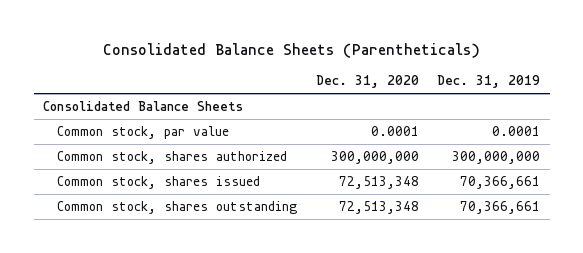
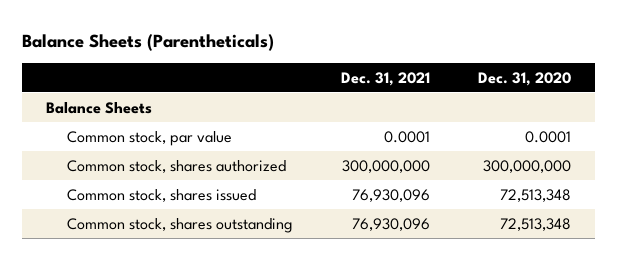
- Consolidated Balance Sheets (Parentheticals)
+ Balance Sheets (Parentheticals)
- | Dec. 31, 2020 | Dec. 31, 2019
+ | Dec. 31, 2021 | Dec. 31, 2020
- Consolidated Balance Sheets
+ Balance Sheets

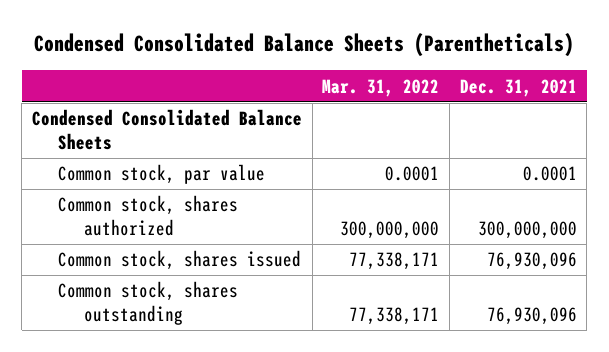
- Balance Sheets (Parentheticals)
+ Condensed Consolidated Balance Sheets (Parentheticals)
- | Dec. 31, 2021 | Dec. 31, 2020
+ | Mar. 31, 2022 | Dec. 31, 2021
- Balance Sheets
+ Condensed Consolidated Balance Sheets

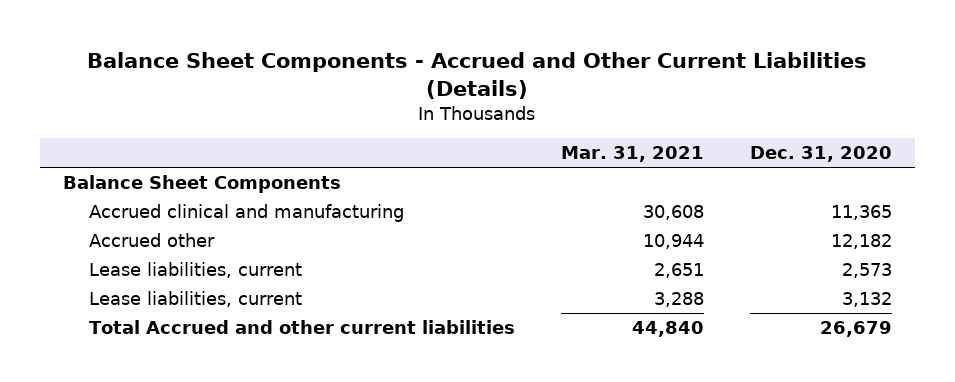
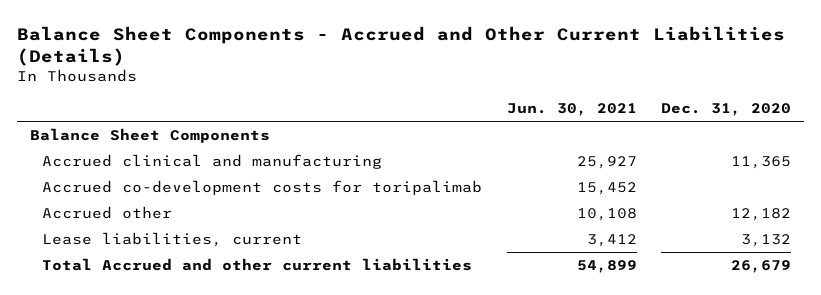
- | Mar. 31, 2021 | Dec. 31, 2020
+ | Jun. 30, 2021 | Dec. 31, 2020
+ Accrued co-development costs for toripalimab | 15,452 |
- Lease liabilities, current | 2,651 | 2,573

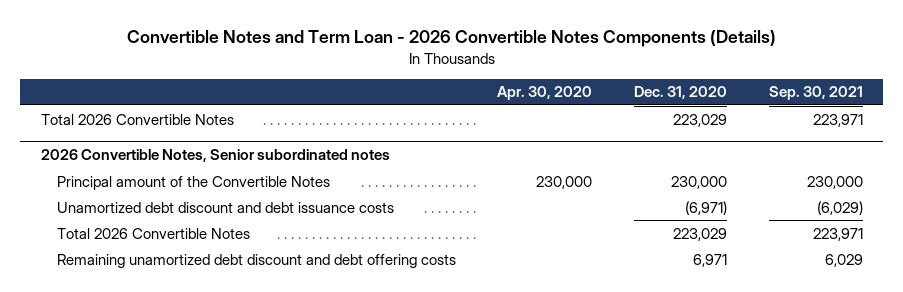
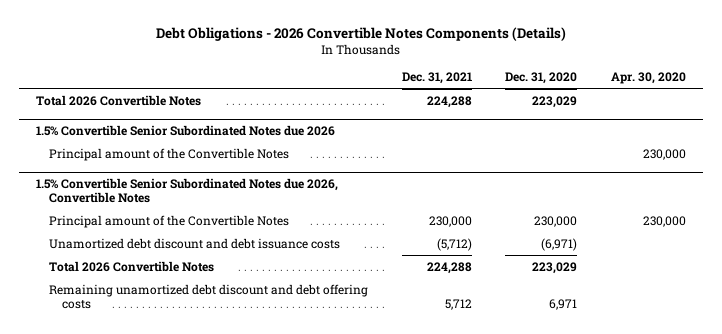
- Convertible Notes and Term Loan - 2026 Convertible Notes Components (Details)
+ Debt Obligations - 2026 Convertible Notes Components (Details)
- | Apr. 30, 2020 | Dec. 31, 2020 | Sep. 30, 2021
+ | Dec. 31, 2021 | Dec. 31, 2020 | Apr. 30, 2020
- 2026 Convertible Notes, Senior subordinated notes
+ 1.5% Convertible Senior Subordinated Notes due 2026
+ Principal amount of the Convertible Notes | | | 230,000
+ 1.5% Convertible Senior Subordinated Notes due 2026, Convertible Notes

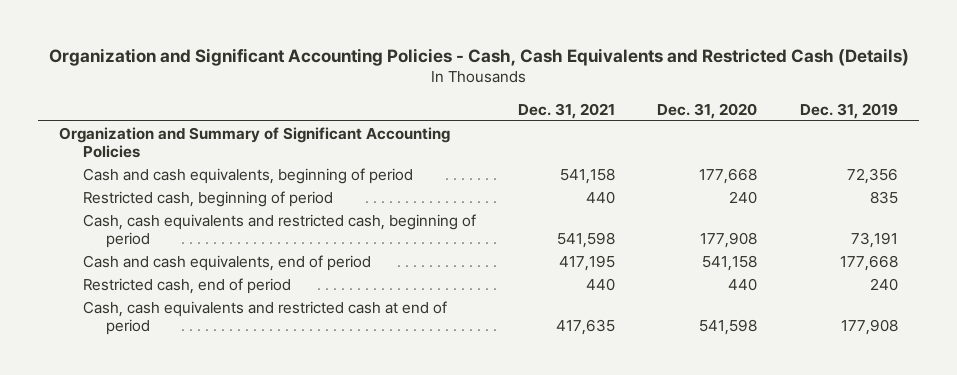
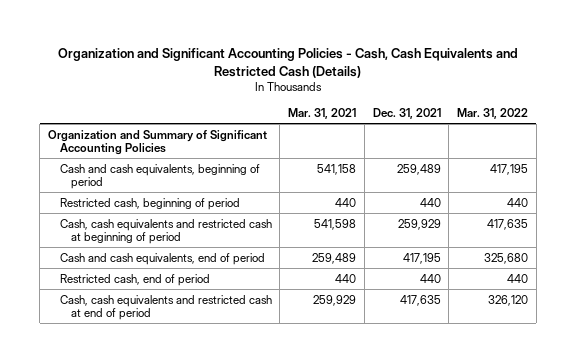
- | Dec. 31, 2021 | Dec. 31, 2020 | Dec. 31, 2019
+ | Mar. 31, 2021 | Dec. 31, 2021 | Mar. 31, 2022
- Cash and cash equivalents, beginning of period | 541,158 | 177,668 | 72,356
+ Cash and cash equivalents, beginning of period | 541,158 | 259,489 | 417,195
- Cash, cash equivalents and restricted cash, beginning of period | 541,598 | 177,908 | 73,191
+ Cash, cash equivalents and restricted cash at beginning of period | 541,598 | 259,929 | 417,635

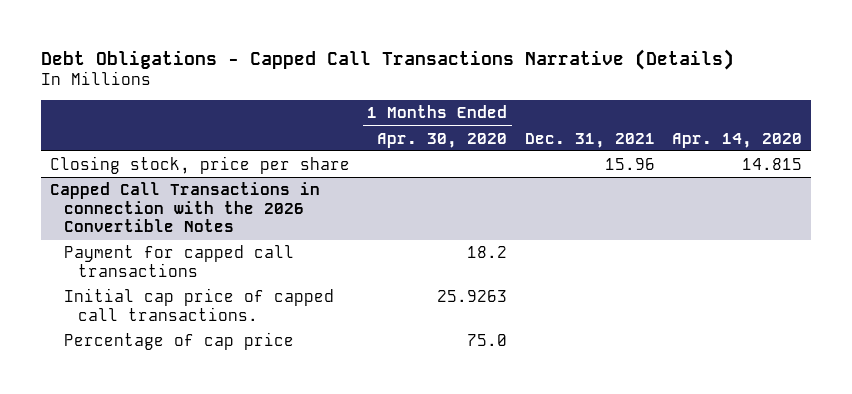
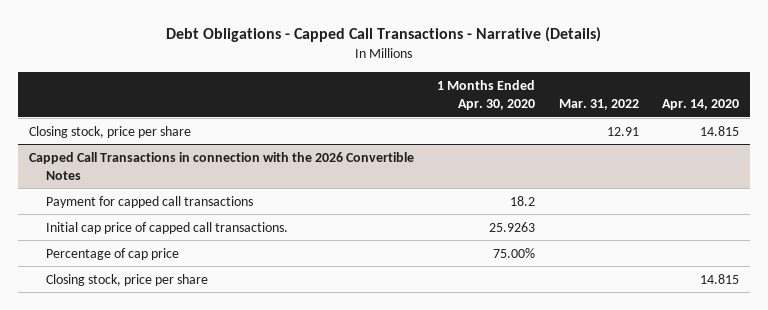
- Debt Obligations - Capped Call Transactions Narrative (Details)
+ Debt Obligations - Capped Call Transactions - Narrative (Details)
- | 1 Months Ended Apr. 30, 2020 | Dec. 31, 2021 | Apr. 14, 2020
+ | 1 Months Ended Apr. 30, 2020 | Mar. 31, 2022 | Apr. 14, 2020
@ Capped Call Transactions in connection with the 2026 Convertible Notes
- Percentage of cap price | 75.0 | |
+ Percentage of cap price | 75.00% | |
+ Closing stock, price per share | | | 14.815

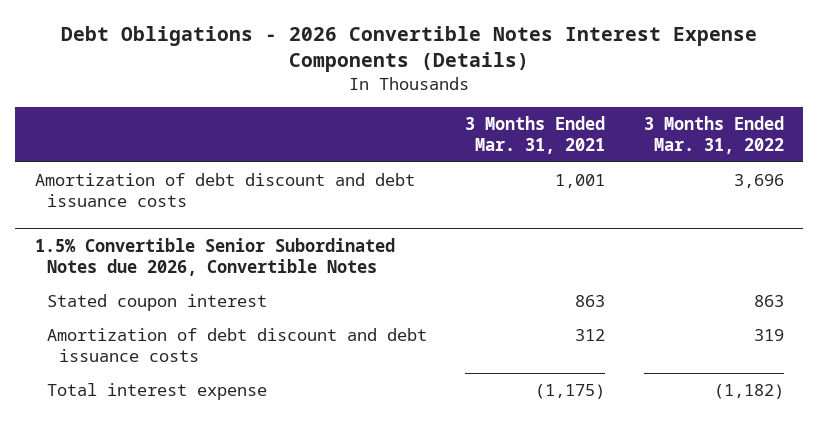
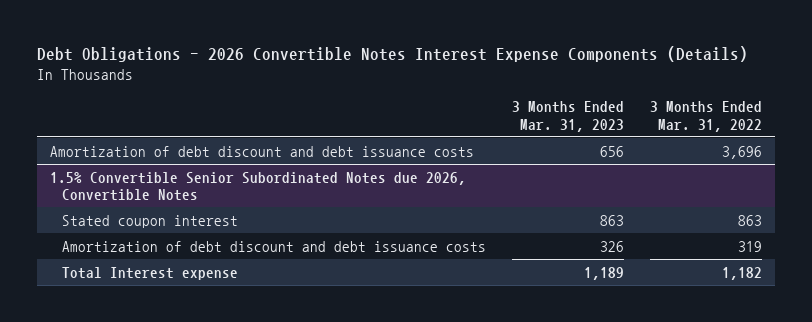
- | 3 Months Ended Mar. 31, 2021 | 3 Months Ended Mar. 31, 2022
+ | 3 Months Ended Mar. 31, 2023 | 3 Months Ended Mar. 31, 2022
@ 1.5% Convertible Senior Subordinated Notes due 2026, Convertible Notes
- Total interest expense | (1,175) | (1,182)
+ Total Interest expense | 1,189 | 1,182

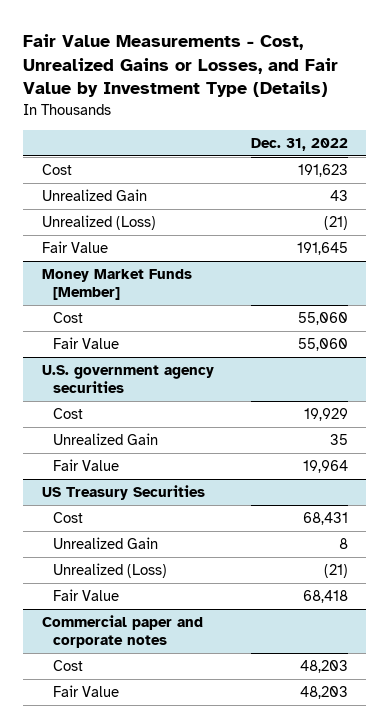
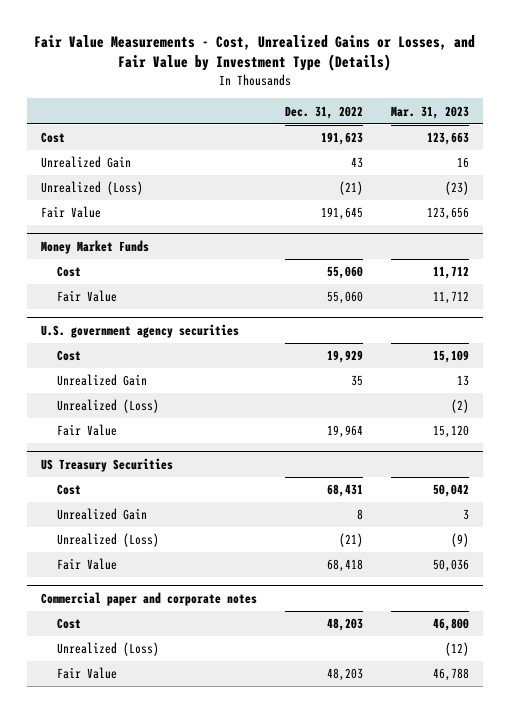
- | Dec. 31, 2022
+ | Dec. 31, 2022 | Mar. 31, 2023
- Money Market Funds [Member]
+ Money Market Funds
@ U.S. government agency securities
+ Unrealized (Loss) | | (2)
@ Commercial paper and corporate notes
+ Unrealized (Loss) | | (12)

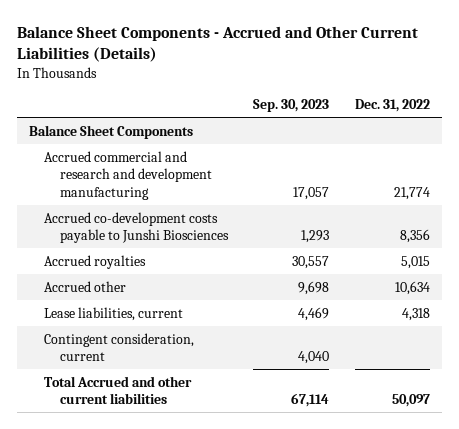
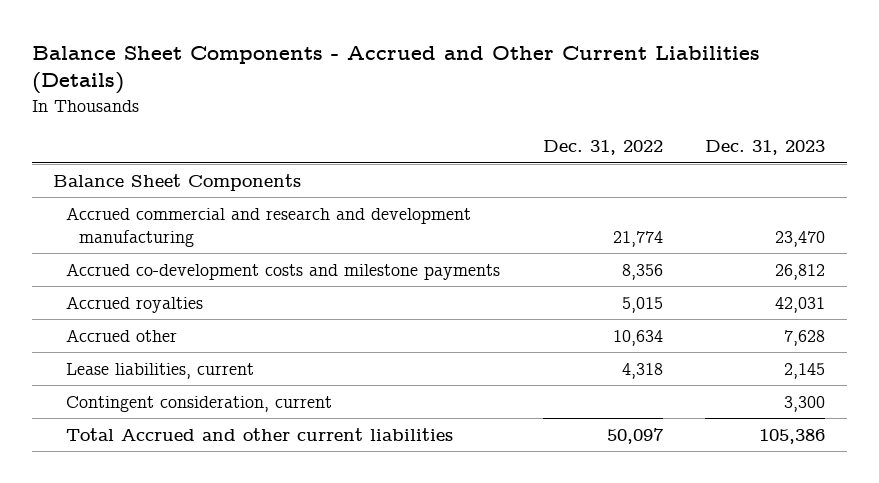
- | Sep. 30, 2023 | Dec. 31, 2022
+ | Dec. 31, 2022 | Dec. 31, 2023
- Accrued co-development costs payable to Junshi Biosciences | 1,293 | 8,356
+ Accrued co-development costs and milestone payments | 8,356 | 26,812

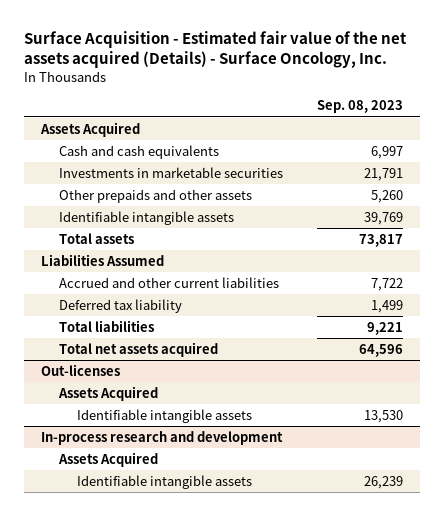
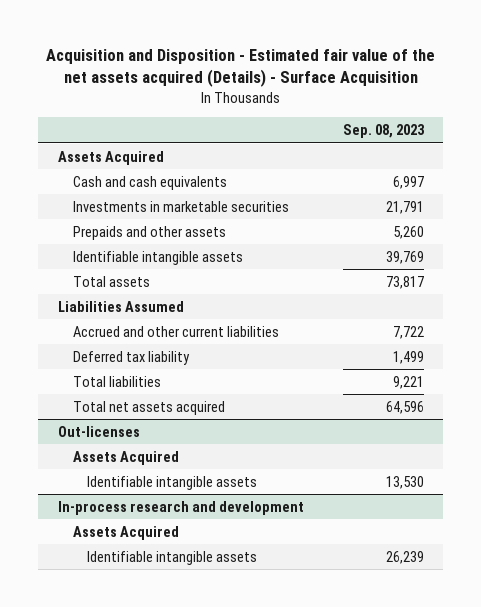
- Surface Acquisition - Estimated fair value of the net assets acquired (Details) - Surface Oncology, Inc.
+ Acquisition and Disposition - Estimated fair value of the net assets acquired (Details) - Surface Acquisition
- Other prepaids and other assets | 5,260
+ Prepaids and other assets | 5,260

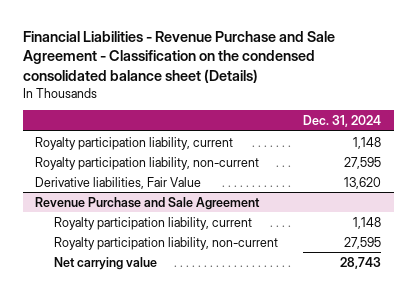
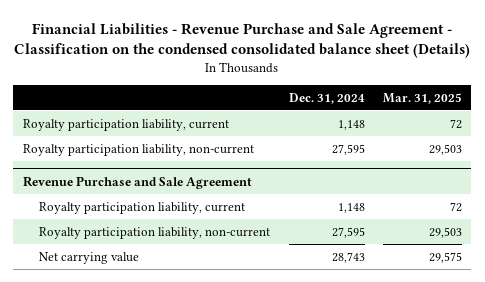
- | Dec. 31, 2024
+ | Dec. 31, 2024 | Mar. 31, 2025
- Derivative liabilities, Fair Value | 13,620

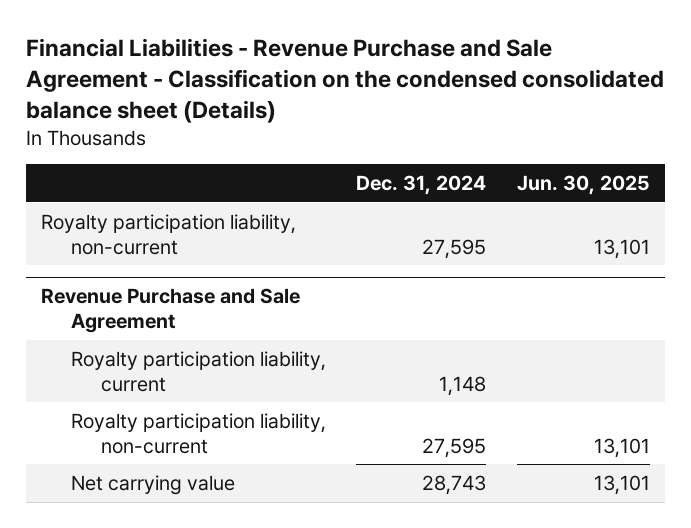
- | Dec. 31, 2024 | Mar. 31, 2025
+ | Dec. 31, 2024 | Jun. 30, 2025
- Royalty participation liability, current | 1,148 | 72

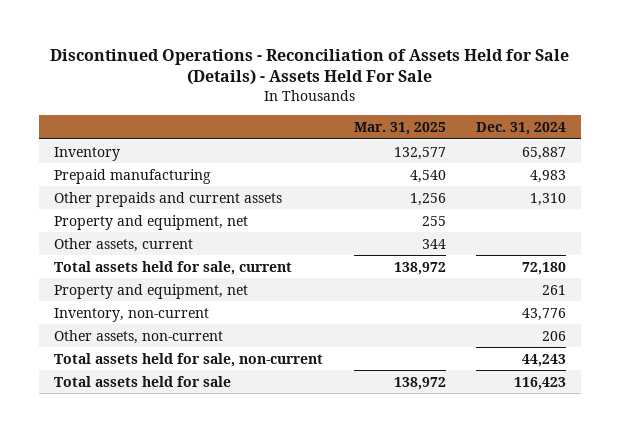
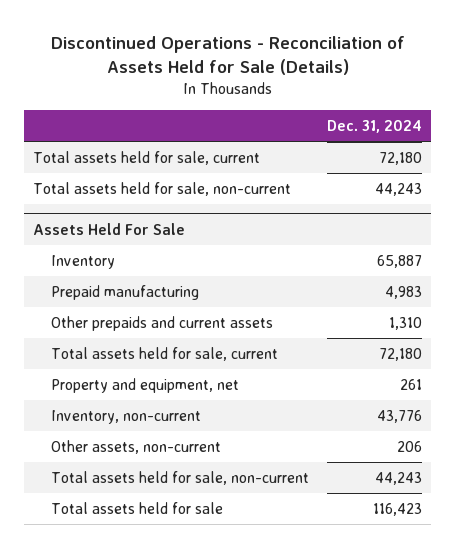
- Discontinued Operations - Reconciliation of Assets Held for Sale (Details) - Assets Held For Sale
+ Discontinued Operations - Reconciliation of Assets Held for Sale (Details)
- | Mar. 31, 2025 | Dec. 31, 2024
+ | Dec. 31, 2024
+ Total assets held for sale, current | 72,180
+ Total assets held for sale, non-current | 44,243
+ Assets Held For Sale
- Property and equipment, net | 255 |
- Other assets, current | 344 |

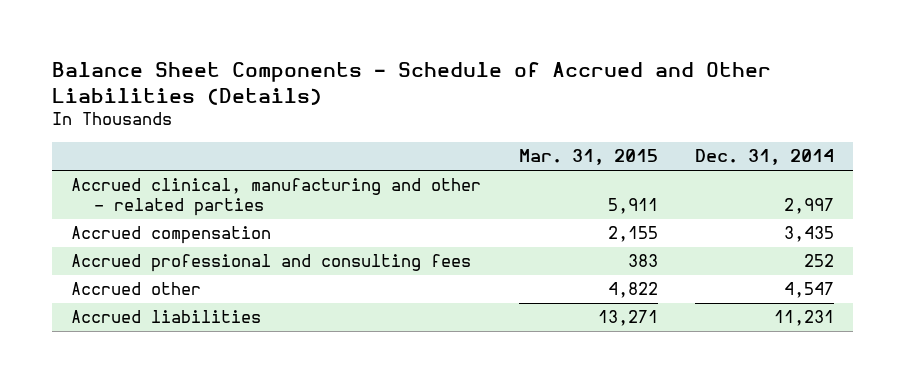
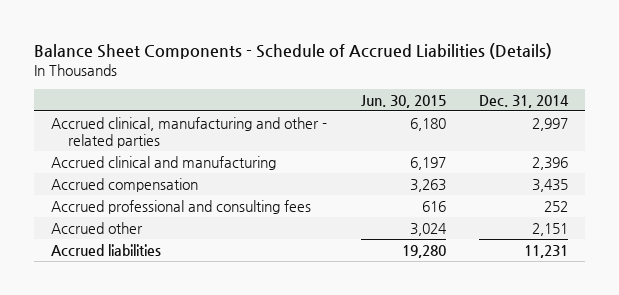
- Balance Sheet Components - Schedule of Accrued and Other Liabilities (Details)
+ Balance Sheet Components - Schedule of Accrued Liabilities (Details)
- | Mar. 31, 2015 | Dec. 31, 2014
+ | Jun. 30, 2015 | Dec. 31, 2014
+ Accrued clinical and manufacturing | 6,197 | 2,396
- Accrued other | 4,822 | 4,547
+ Accrued other | 3,024 | 2,151

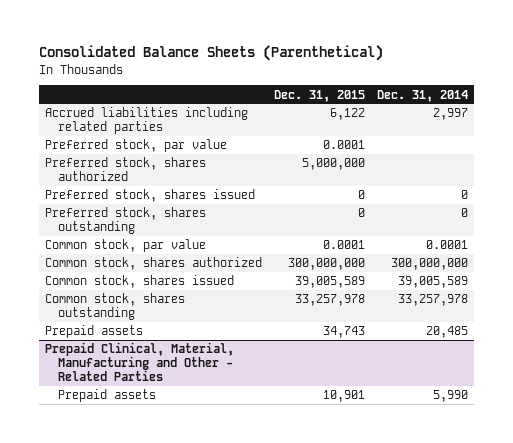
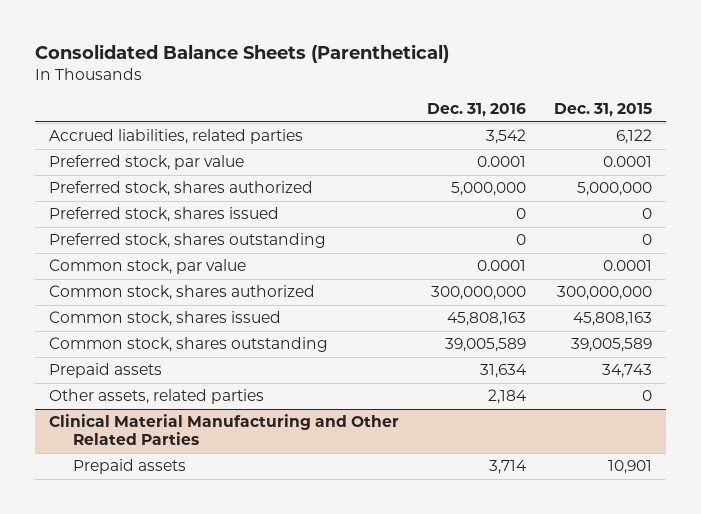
- | Dec. 31, 2015 | Dec. 31, 2014
+ | Dec. 31, 2016 | Dec. 31, 2015
- Accrued liabilities including related parties | 6,122 | 2,997
+ Accrued liabilities, related parties | 3,542 | 6,122
- Common stock, shares issued | 39,005,589 | 39,005,589
- Common stock, shares outstanding | 33,257,978 | 33,257,978
+ Common stock, shares issued | 45,808,163 | 45,808,163
+ Common stock, shares outstanding | 39,005,589 | 39,005,589
- Prepaid Clinical, Material, Manufacturing and Other - Related Parties
+ Other assets, related parties | 2,184 | 0
+ Clinical Material Manufacturing and Other Related Parties

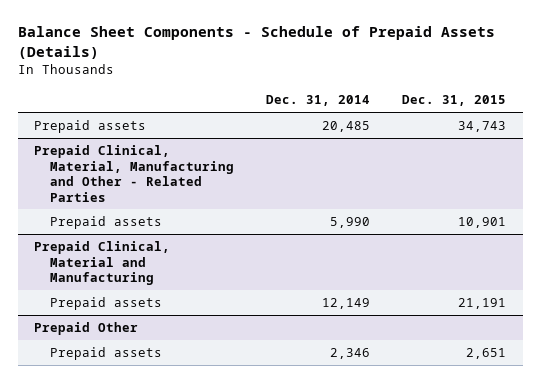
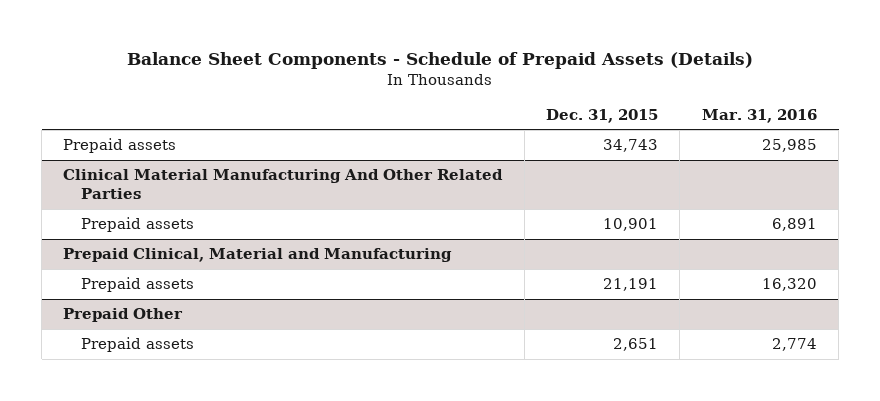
- | Dec. 31, 2014 | Dec. 31, 2015
+ | Dec. 31, 2015 | Mar. 31, 2016
- Prepaid Clinical, Material, Manufacturing and Other - Related Parties
+ Clinical Material Manufacturing And Other Related Parties

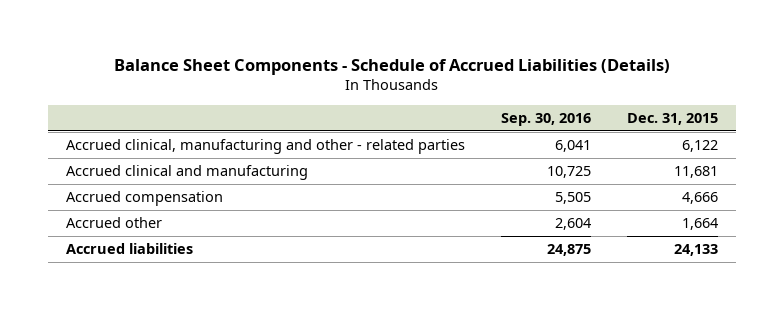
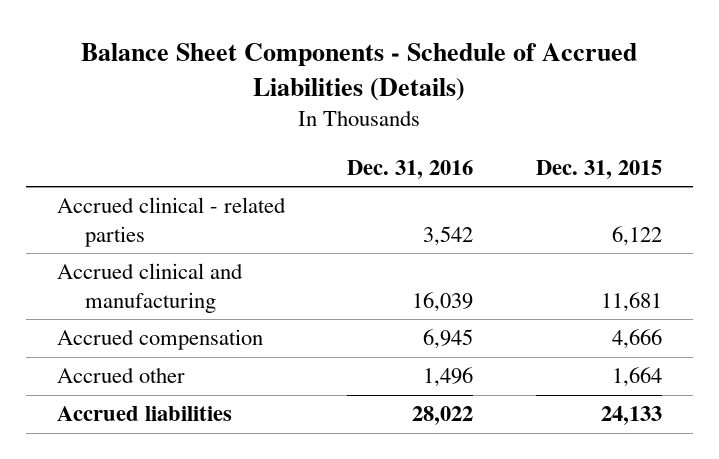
- | Sep. 30, 2016 | Dec. 31, 2015
+ | Dec. 31, 2016 | Dec. 31, 2015
- Accrued clinical, manufacturing and other - related parties | 6,041 | 6,122
+ Accrued clinical - related parties | 3,542 | 6,122

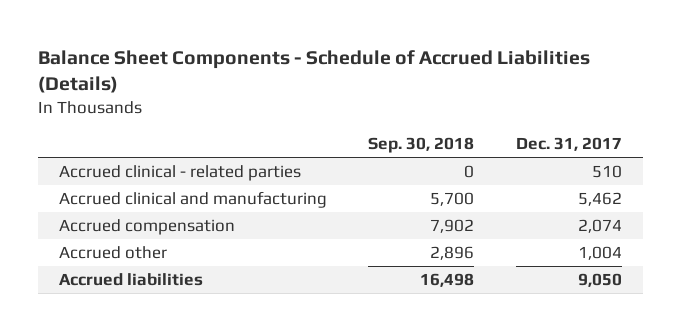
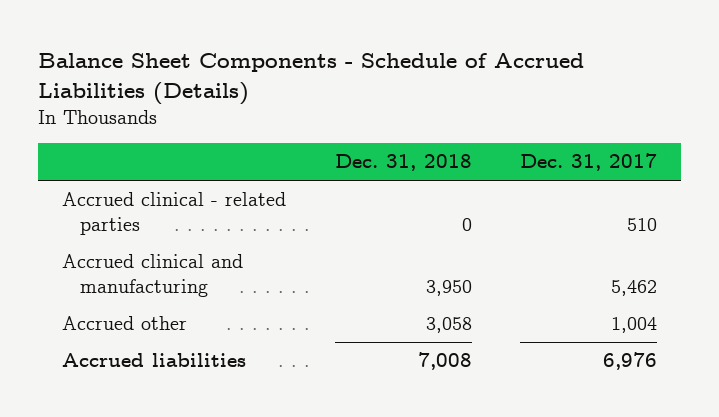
- | Sep. 30, 2018 | Dec. 31, 2017
+ | Dec. 31, 2018 | Dec. 31, 2017
- Accrued compensation | 7,902 | 2,074
- Accrued liabilities | 16,498 | 9,050
+ Accrued liabilities | 7,008 | 6,976

